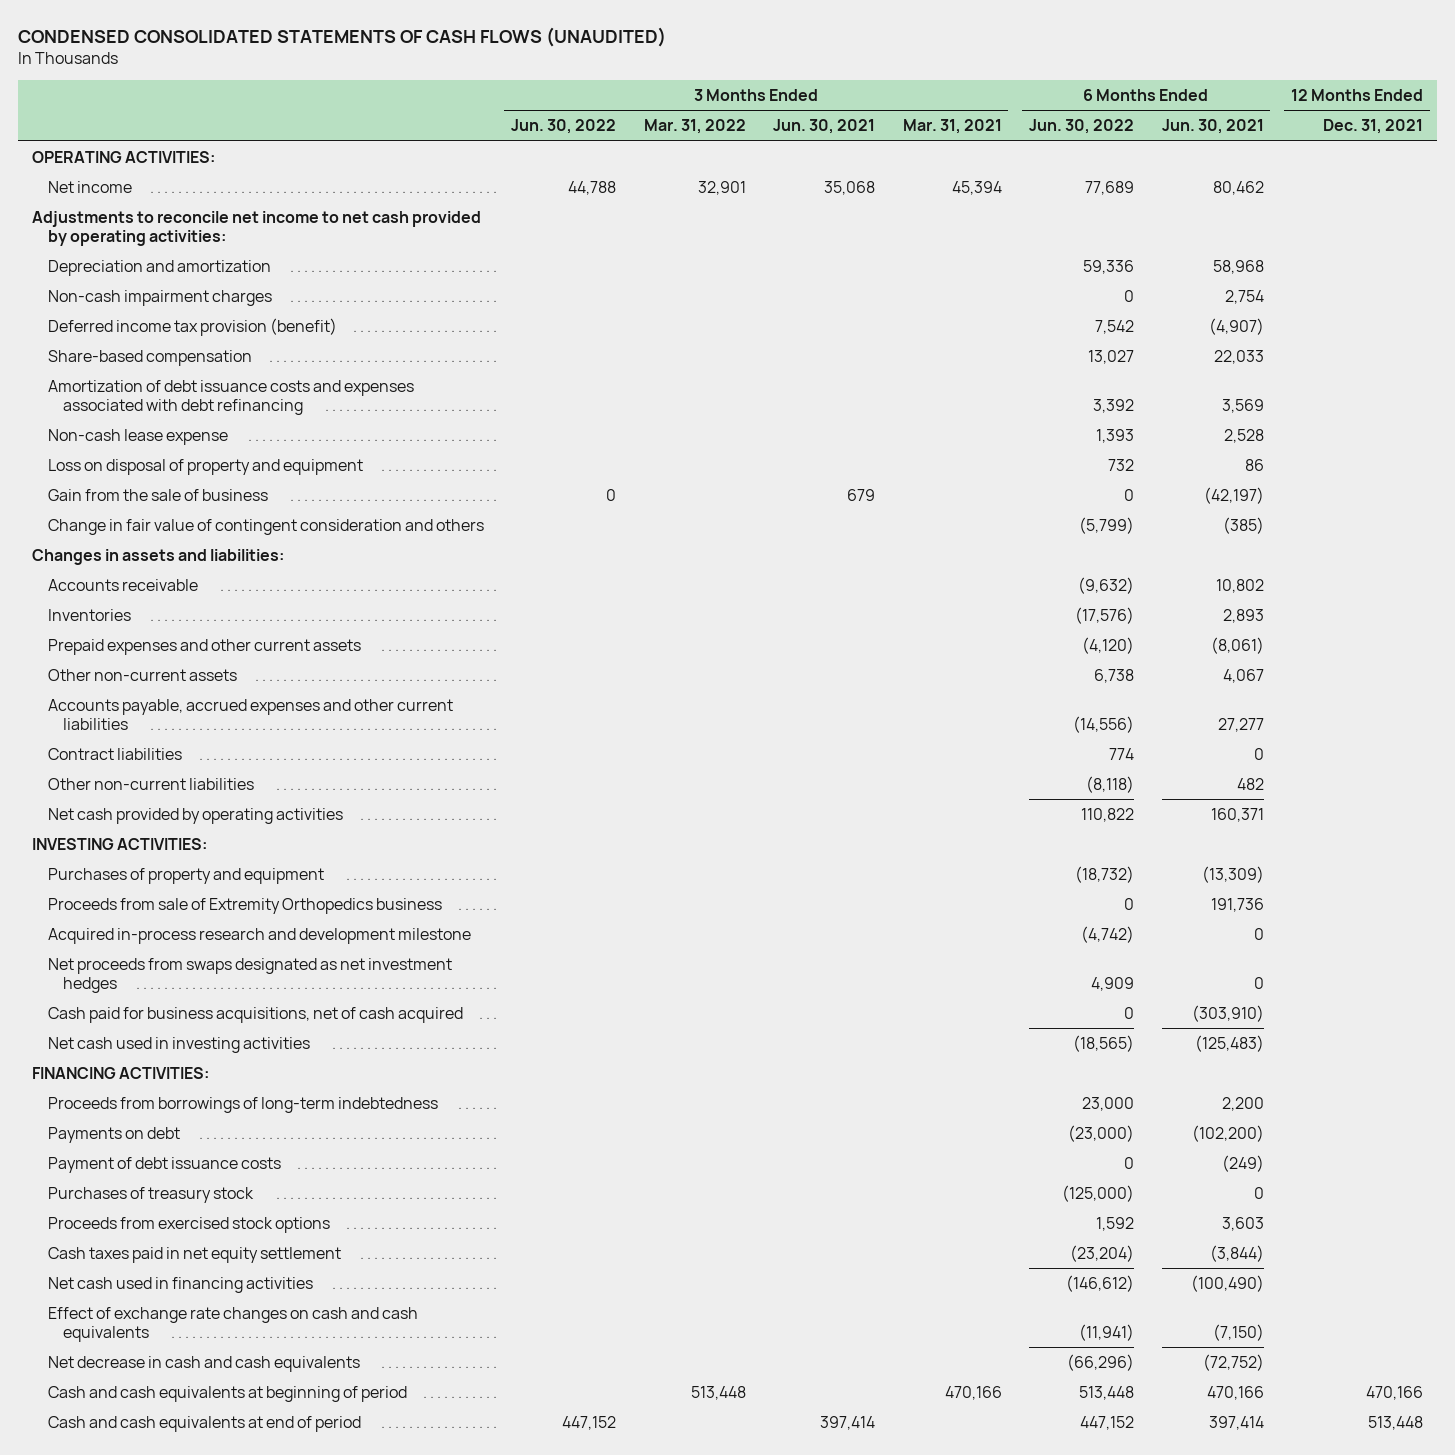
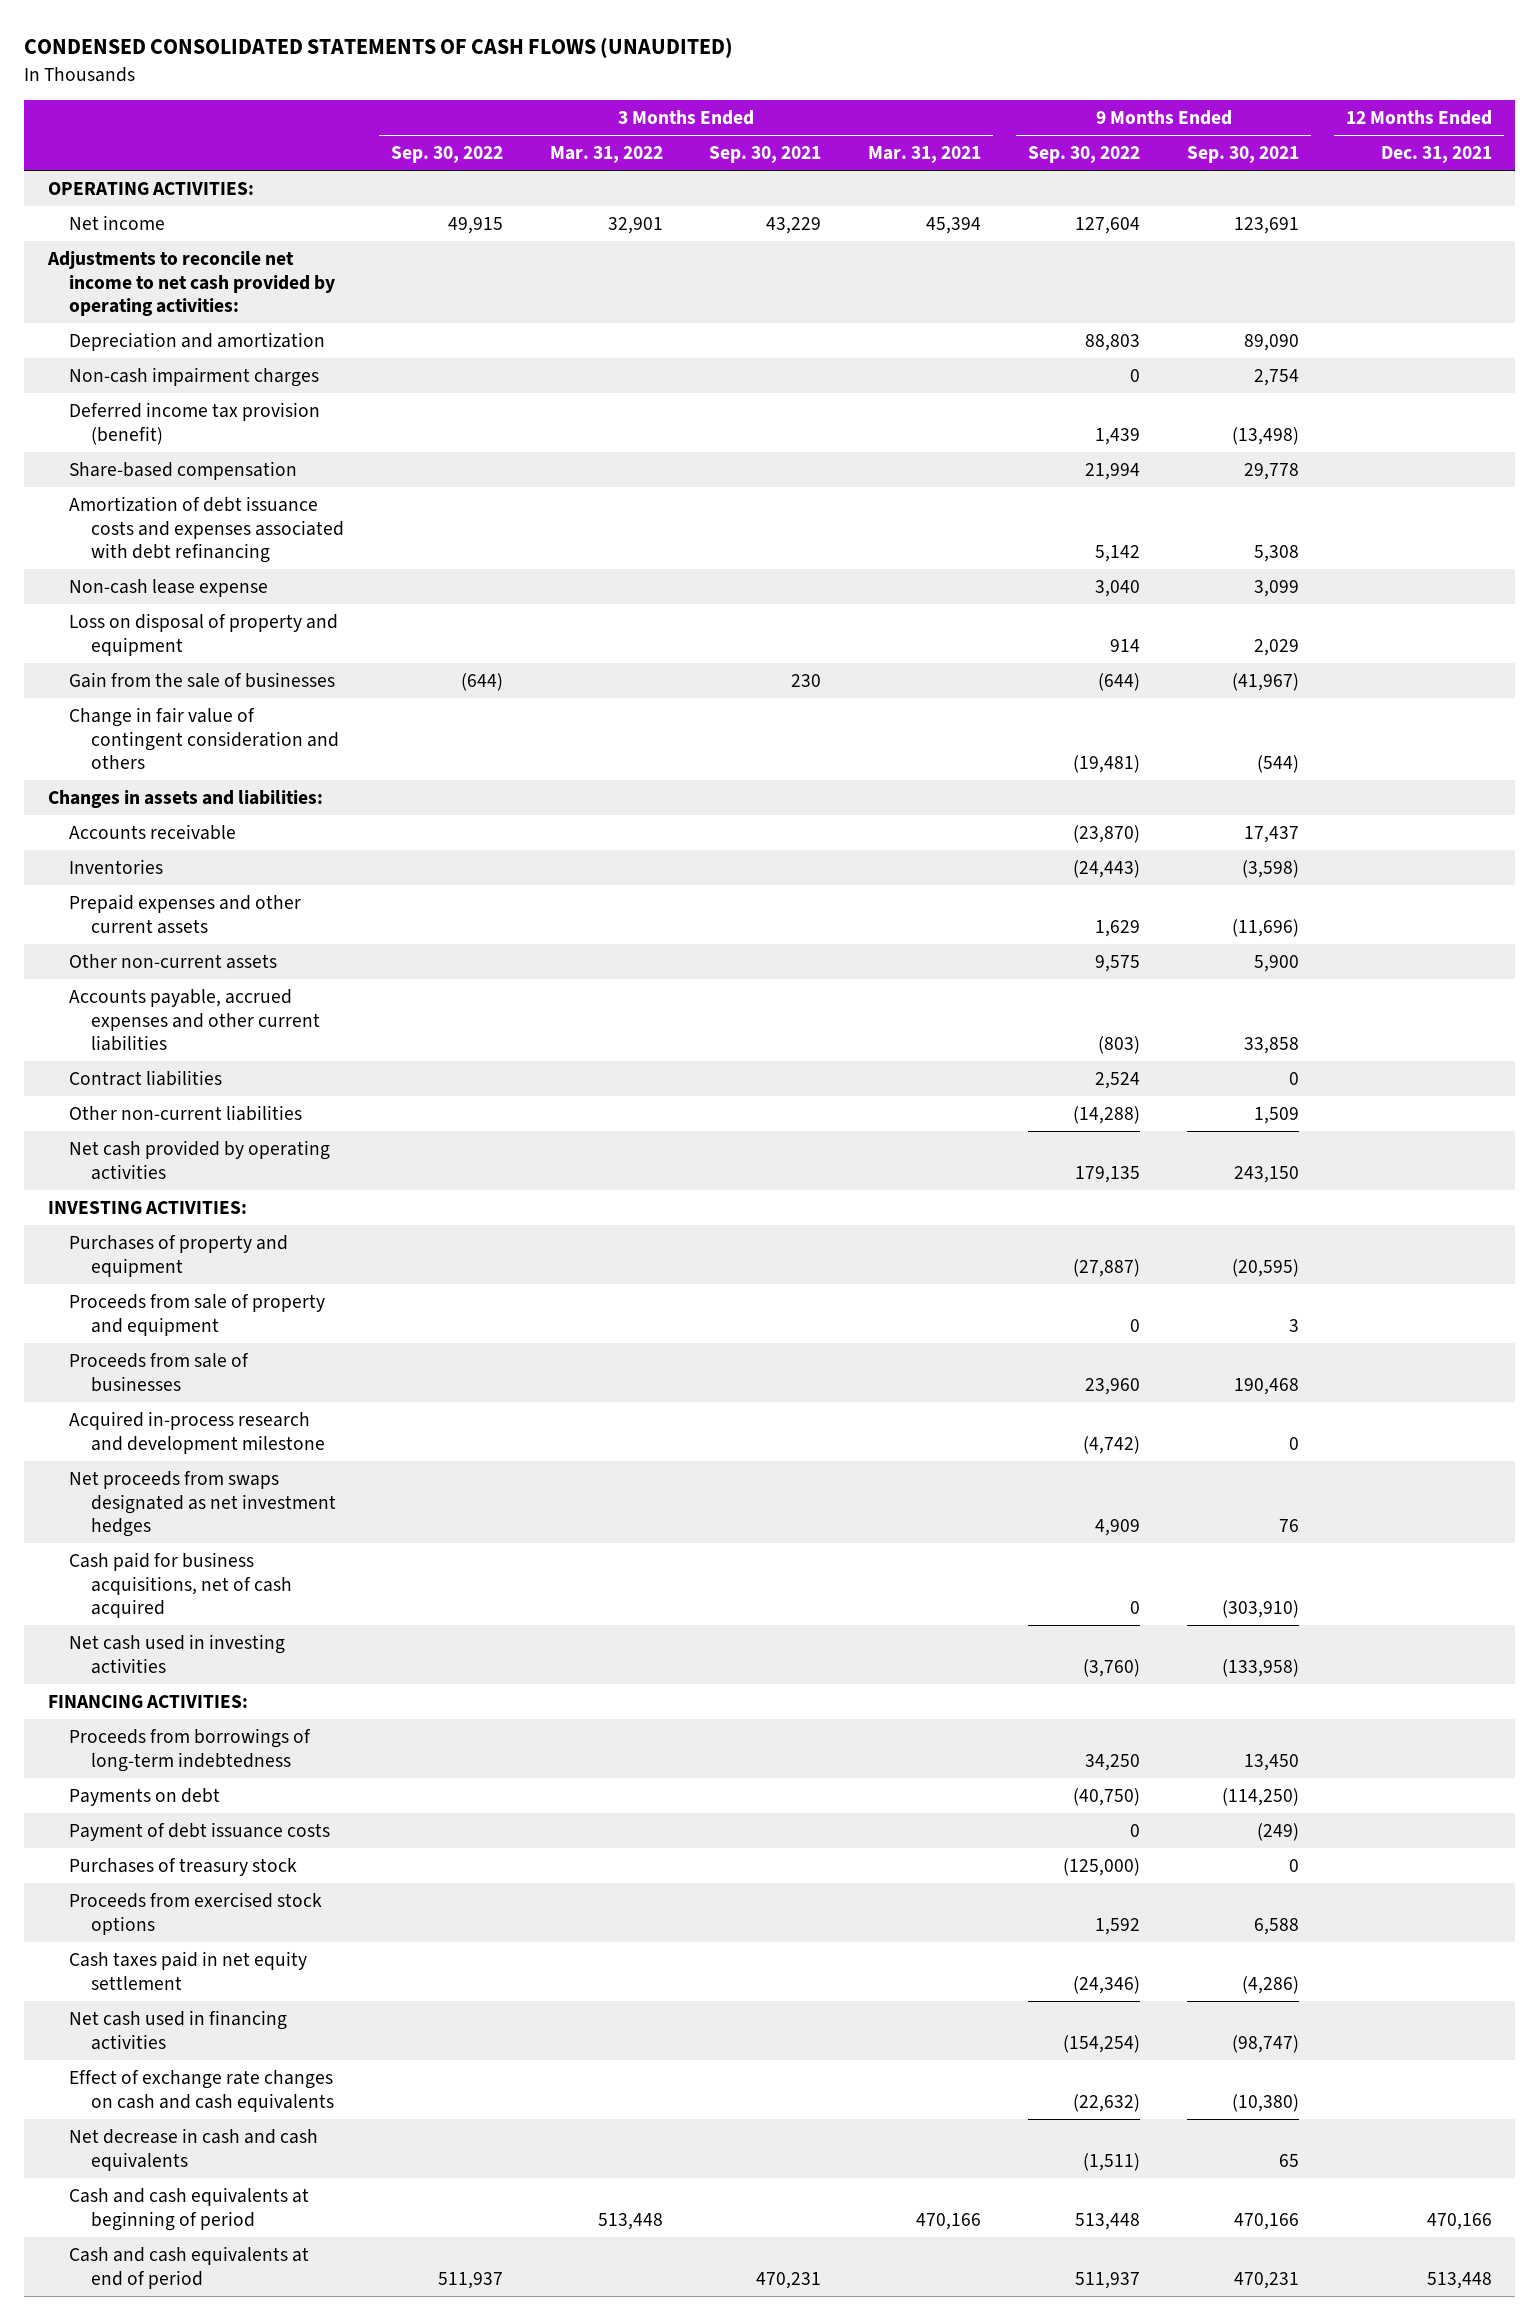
- | 3 Months Ended Jun. 30, 2022 | 3 Months Ended Mar. 31, 2022 | 3 Months Ended Jun. 30, 2021 | 3 Months Ended Mar. 31, 2021 | 6 Months Ended Jun. 30, 2022 | 6 Months Ended Jun. 30, 2021 | 12 Months Ended Dec. 31, 2021
+ | 3 Months Ended Sep. 30, 2022 | 3 Months Ended Mar. 31, 2022 | 3 Months Ended Sep. 30, 2021 | 3 Months Ended Mar. 31, 2021 | 9 Months Ended Sep. 30, 2022 | 9 Months Ended Sep. 30, 2021 | 12 Months Ended Dec. 31, 2021
- Gain from the sale of business | 0 | | 679 | | 0 | (42,197) |
+ Gain from the sale of businesses | (644) | | 230 | | (644) | (41,967) |
- Proceeds from sale of Extremity Orthopedics business | | | | | 0 | 191,736 |
+ Proceeds from sale of property and equipment | | | | | 0 | 3 |
+ Proceeds from sale of businesses | | | | | 23,960 | 190,468 |

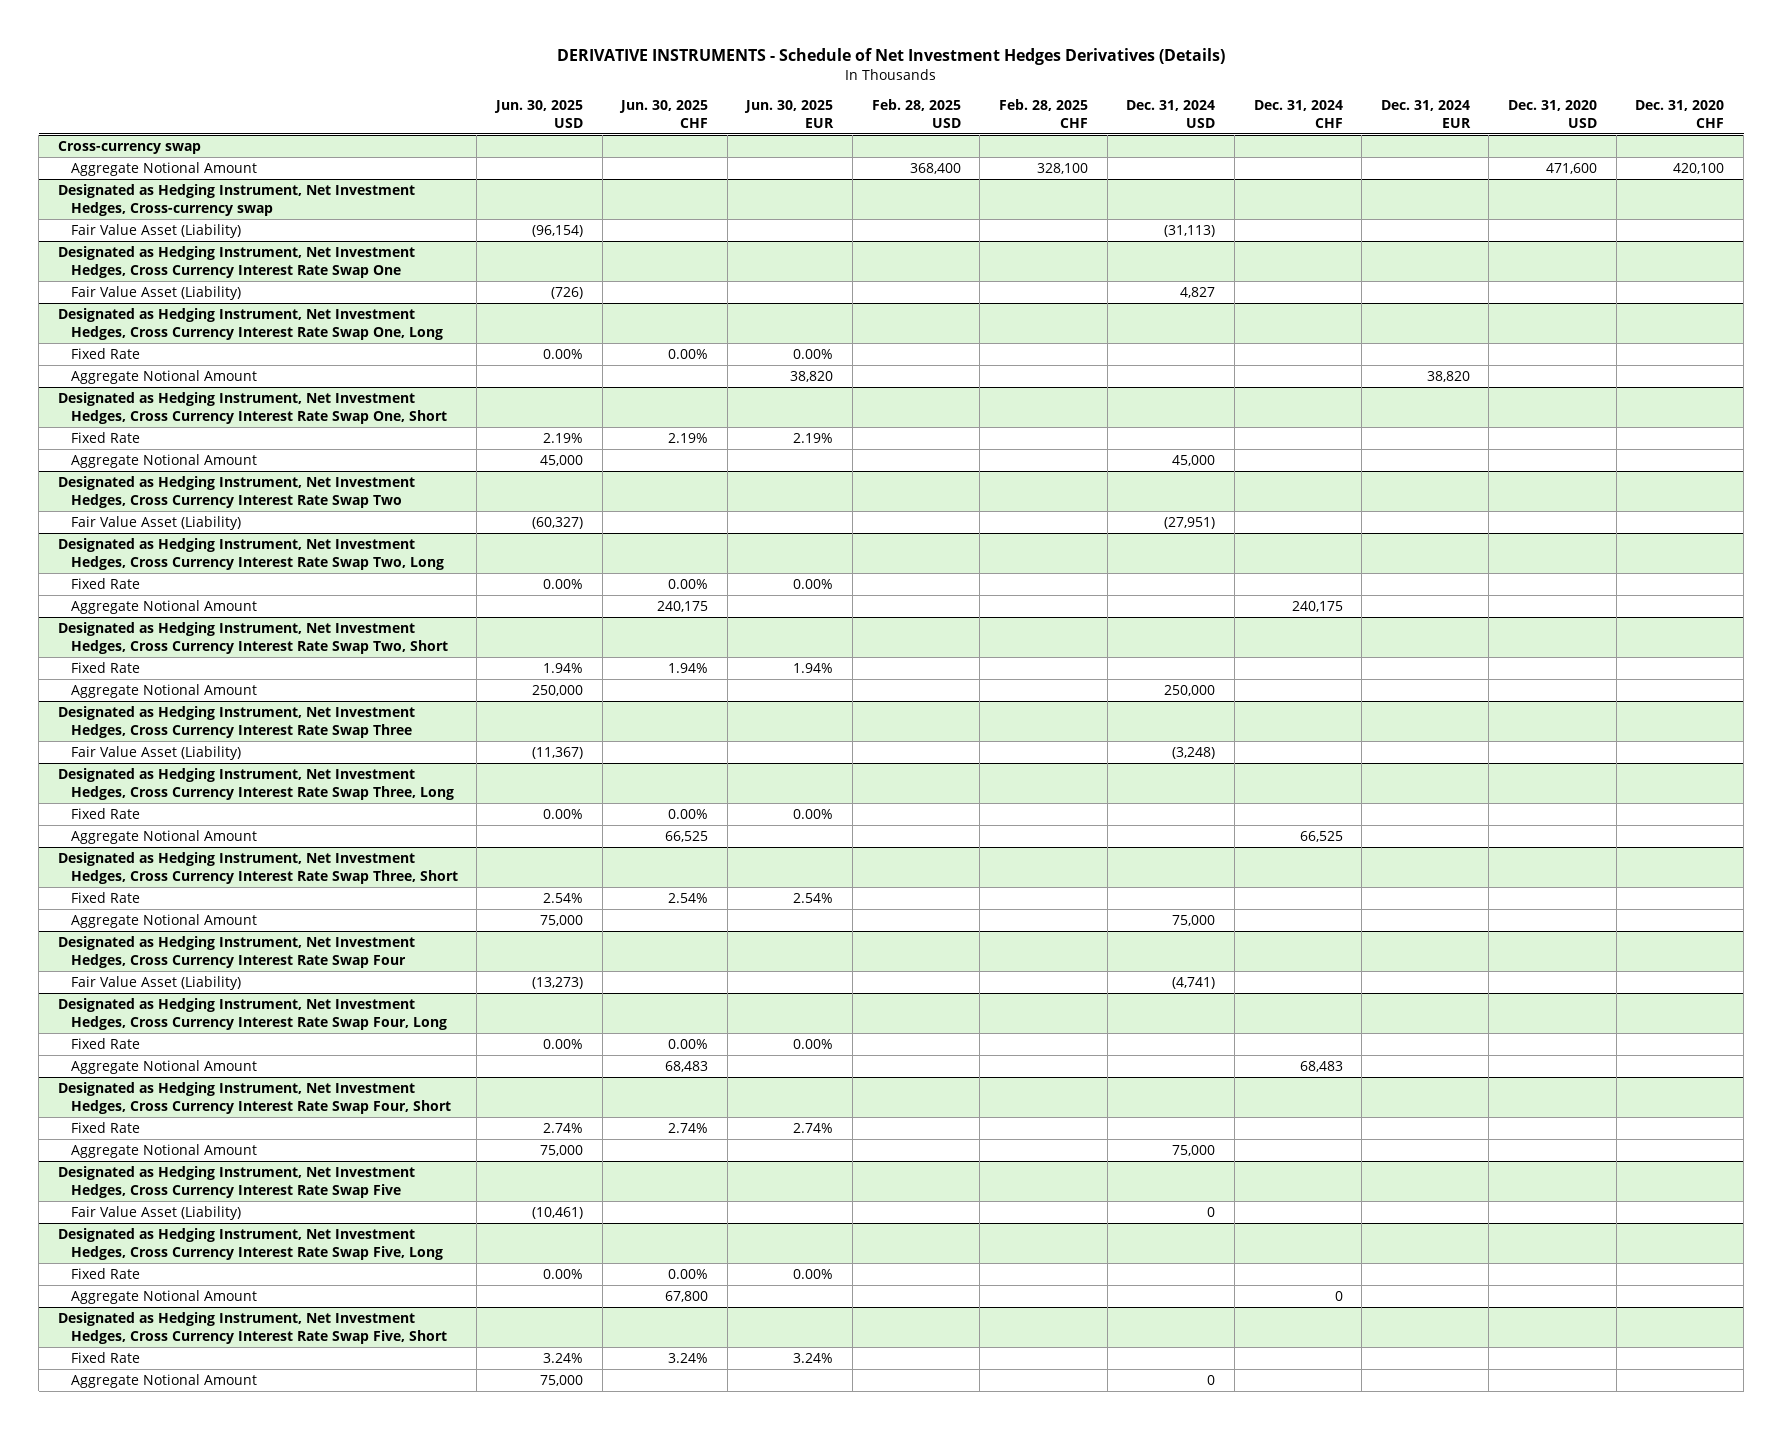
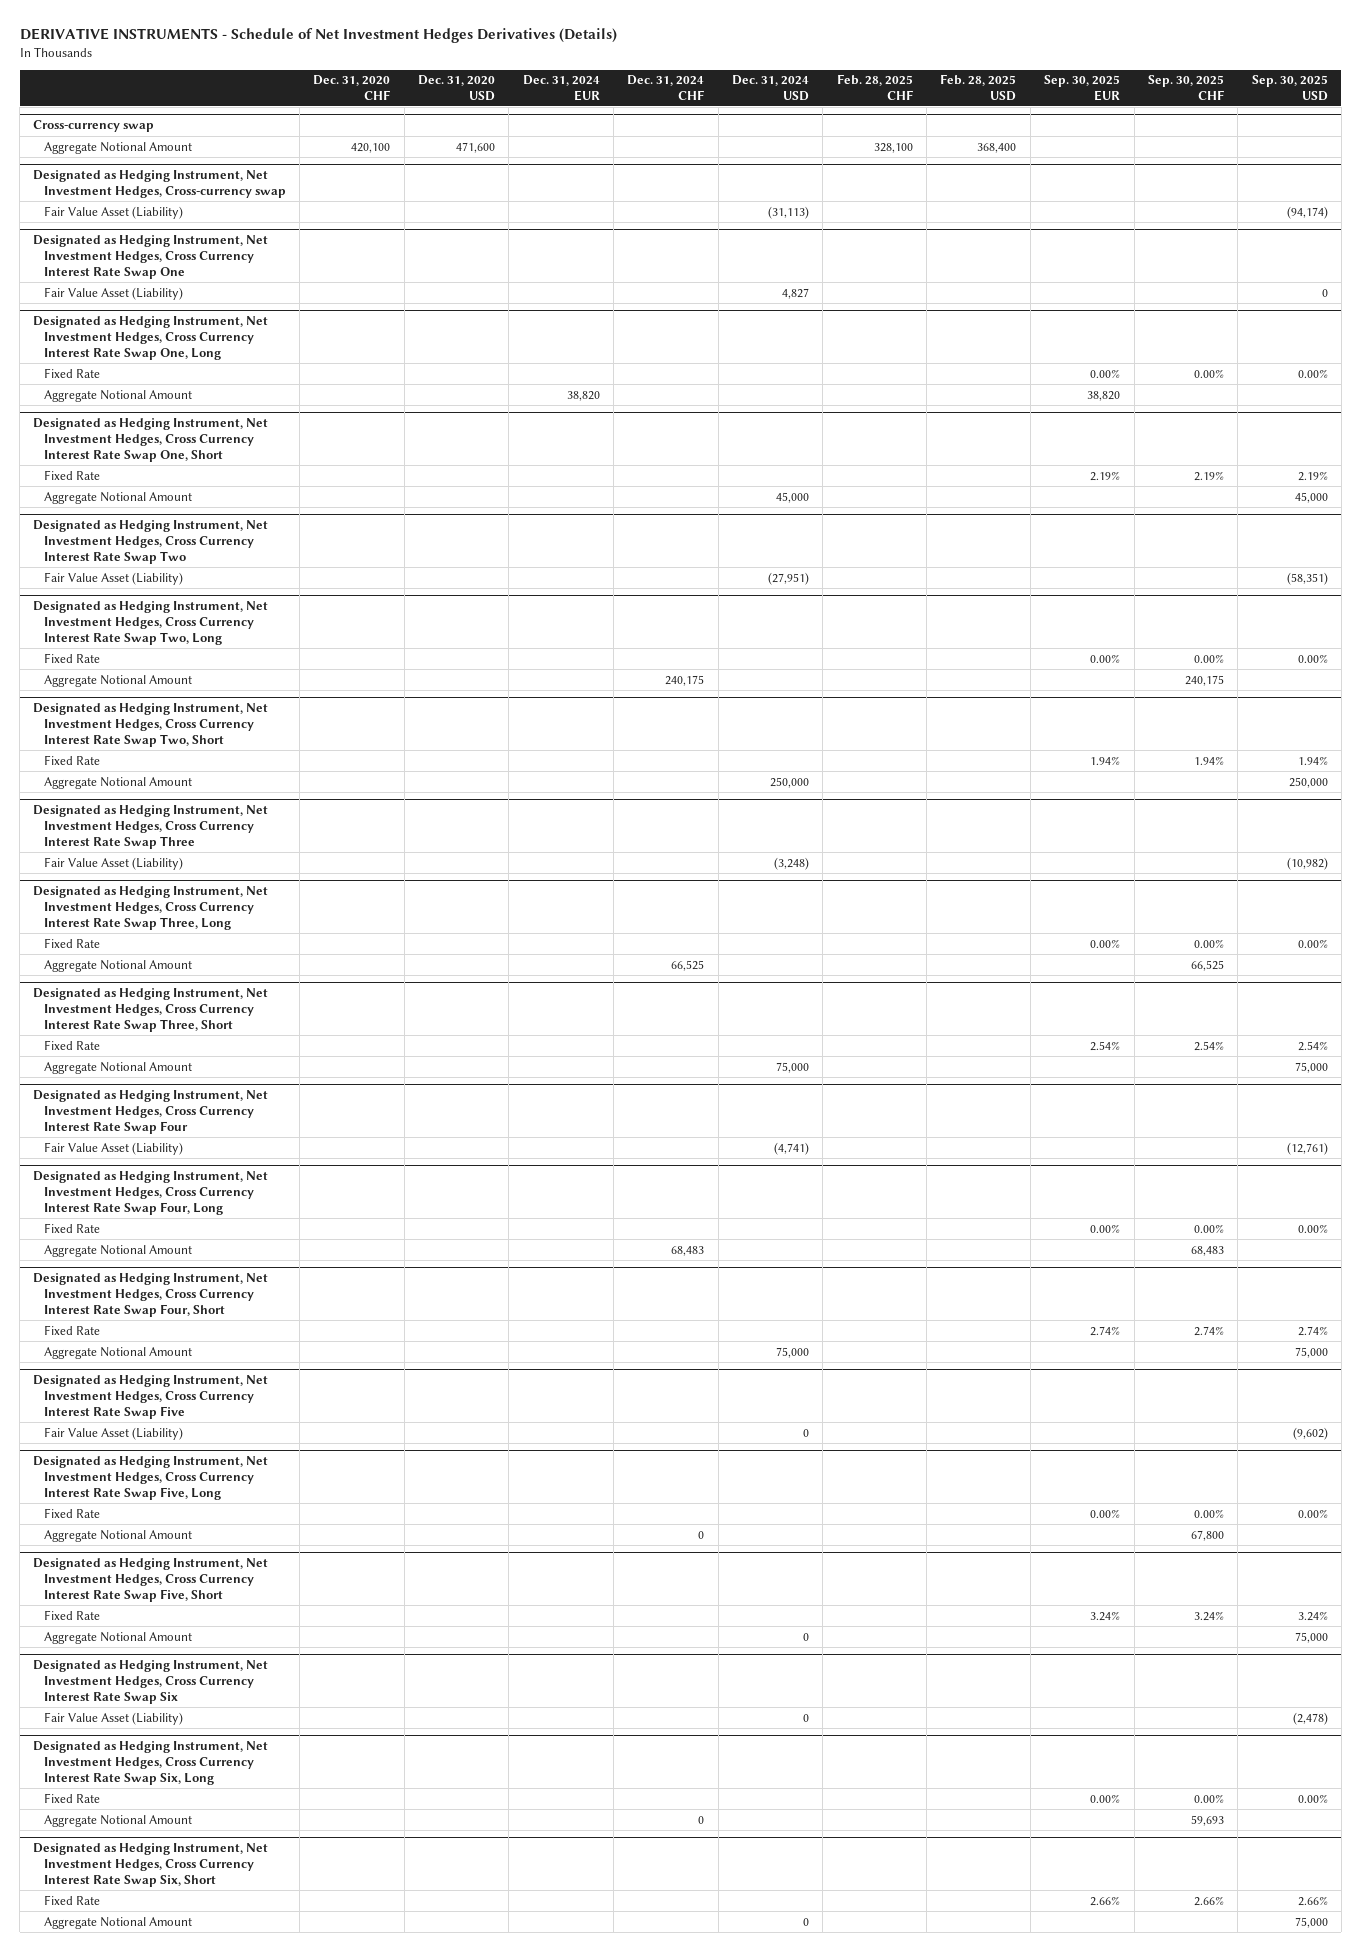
- | Jun. 30, 2025 USD | Jun. 30, 2025 CHF | Jun. 30, 2025 EUR | Feb. 28, 2025 USD | Feb. 28, 2025 CHF | Dec. 31, 2024 USD | Dec. 31, 2024 CHF | Dec. 31, 2024 EUR | Dec. 31, 2020 USD | Dec. 31, 2020 CHF
+ | Dec. 31, 2020 CHF | Dec. 31, 2020 USD | Dec. 31, 2024 EUR | Dec. 31, 2024 CHF | Dec. 31, 2024 USD | Feb. 28, 2025 CHF | Feb. 28, 2025 USD | Sep. 30, 2025 EUR | Sep. 30, 2025 CHF | Sep. 30, 2025 USD
+ Designated as Hedging Instrument, Net Investment Hedges, Cross Currency Interest Rate Swap Six
+ Fair Value Asset (Liability) | | | | | 0 | | | | | (2,478)
+ Designated as Hedging Instrument, Net Investment Hedges, Cross Currency Interest Rate Swap Six, Long
+ Fixed Rate | | | | | | | | 0.00% | 0.00% | 0.00%
+ Aggregate Notional Amount | | | | 0 | | | | | 59,693 |
+ Designated as Hedging Instrument, Net Investment Hedges, Cross Currency Interest Rate Swap Six, Short
+ Fixed Rate | | | | | | | | 2.66% | 2.66% | 2.66%
+ Aggregate Notional Amount | | | | | 0 | | | | | 75,000

